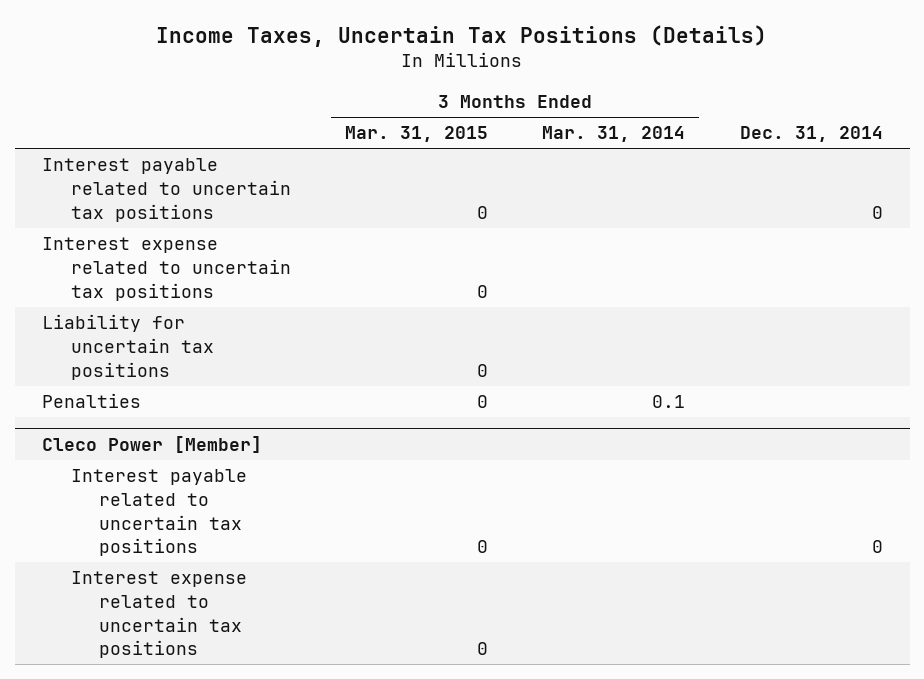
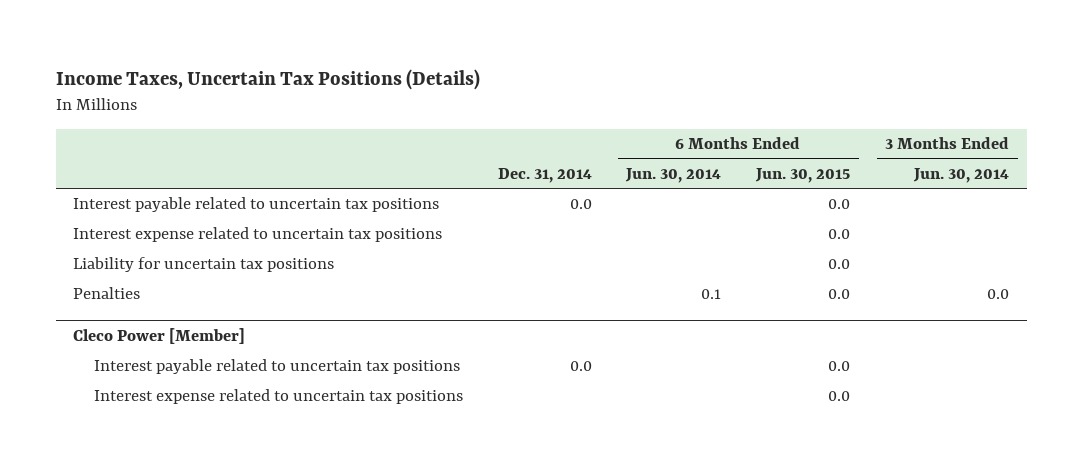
- | 3 Months Ended Mar. 31, 2015 | 3 Months Ended Mar. 31, 2014 | Dec. 31, 2014
+ | Dec. 31, 2014 | 6 Months Ended Jun. 30, 2014 | 6 Months Ended Jun. 30, 2015 | 3 Months Ended Jun. 30, 2014
- Interest payable related to uncertain tax positions | 0 | | 0
+ Interest payable related to uncertain tax positions | 0.0 | | 0.0 |
@ Cleco Power [Member]
- Interest payable related to uncertain tax positions | 0 | | 0
+ Interest payable related to uncertain tax positions | 0.0 | | 0.0 |

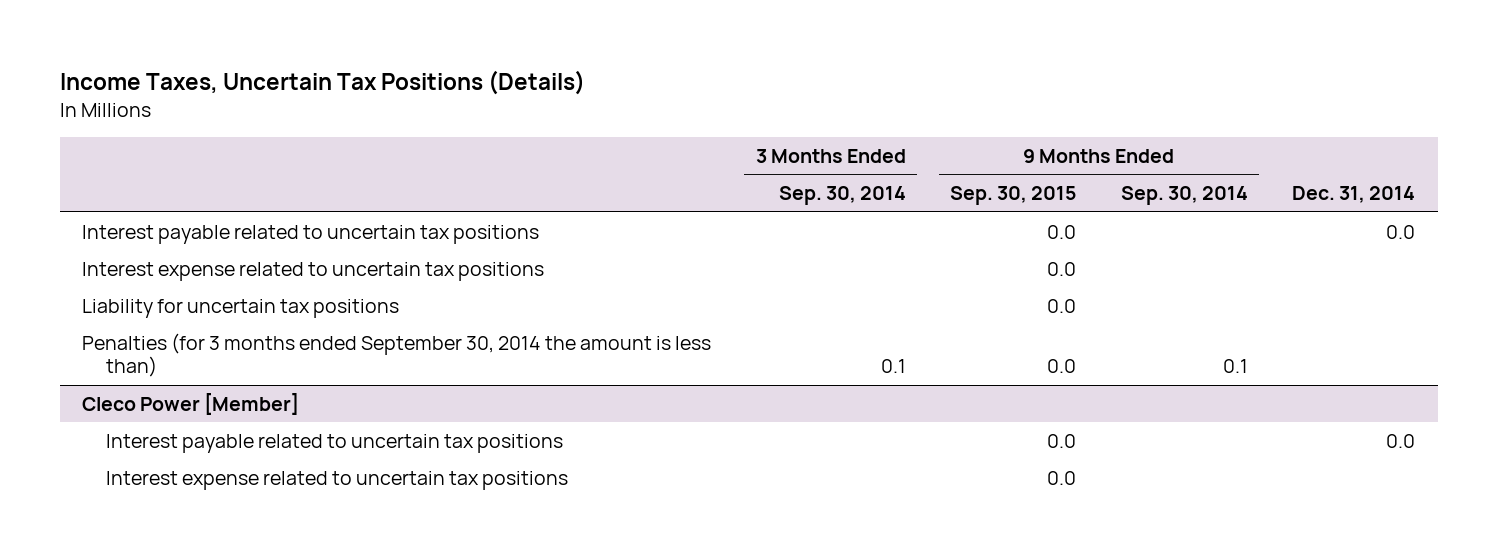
- | Dec. 31, 2014 | 6 Months Ended Jun. 30, 2014 | 6 Months Ended Jun. 30, 2015 | 3 Months Ended Jun. 30, 2014
+ | 3 Months Ended Sep. 30, 2014 | 9 Months Ended Sep. 30, 2015 | 9 Months Ended Sep. 30, 2014 | Dec. 31, 2014
- Penalties | | 0.1 | 0.0 | 0.0
+ Penalties (for 3 months ended September 30, 2014 the amount is less than) | 0.1 | 0.0 | 0.1 |

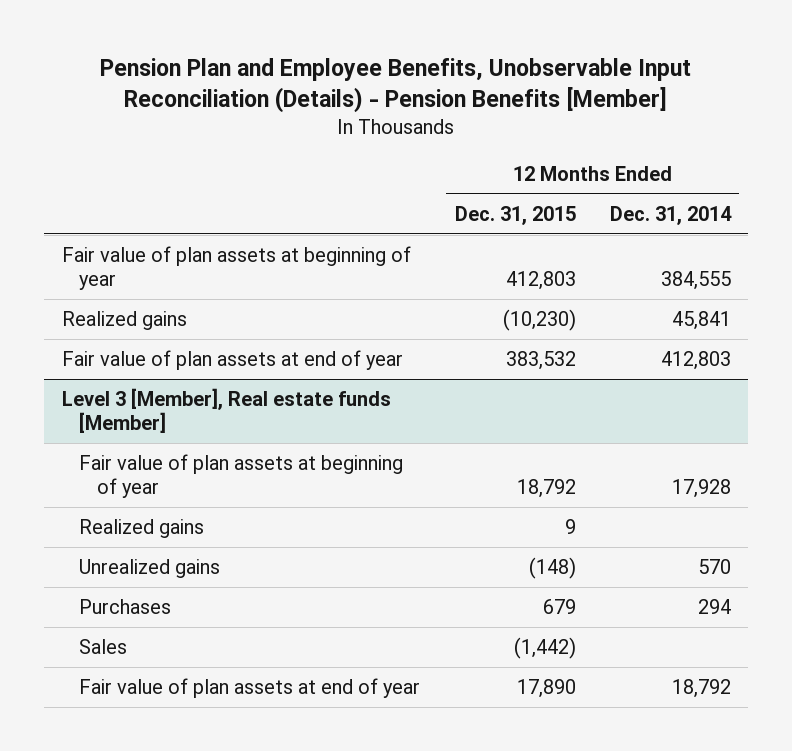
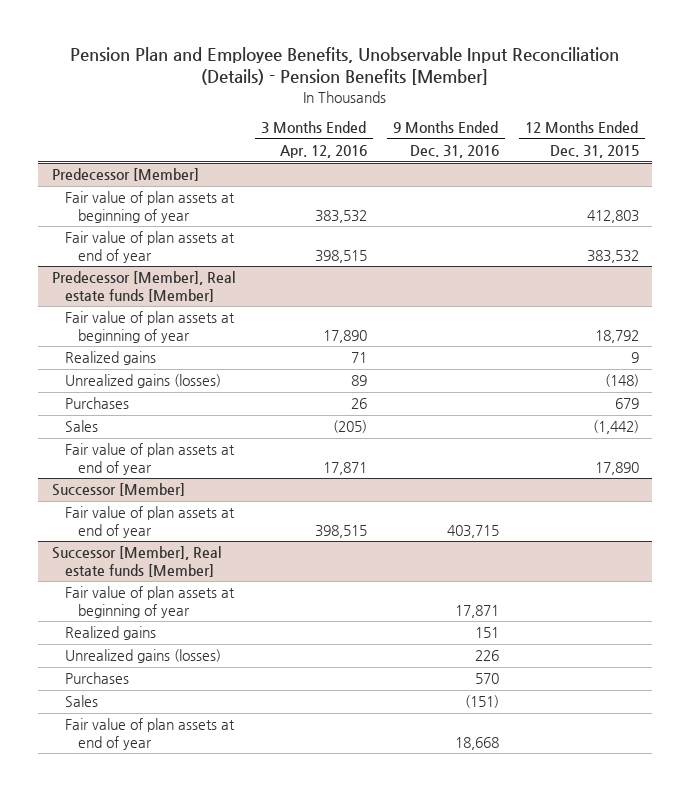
- | 12 Months Ended Dec. 31, 2015 | 12 Months Ended Dec. 31, 2014
+ | 3 Months Ended Apr. 12, 2016 | 9 Months Ended Dec. 31, 2016 | 12 Months Ended Dec. 31, 2015
+ Predecessor [Member]
- Realized gains | (10,230) | 45,841
- Level 3 [Member], Real estate funds [Member]
+ Predecessor [Member], Real estate funds [Member]
- Unrealized gains | (148) | 570
+ Unrealized gains (losses) | 89 | | (148)
+ Successor [Member]
+ Fair value of plan assets at end of year | 398,515 | 403,715 |
+ Successor [Member], Real estate funds [Member]
+ Fair value of plan assets at beginning of year | | 17,871 |
+ Realized gains | | 151 |
+ Unrealized gains (losses) | | 226 |
+ Purchases | | 570 |
+ Sales | | (151) |
+ Fair value of plan assets at end of year | | 18,668 |

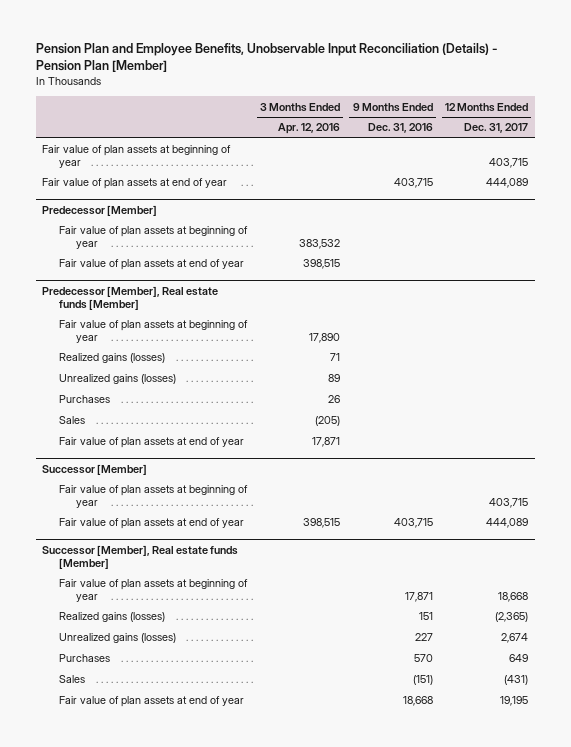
- Pension Plan and Employee Benefits, Unobservable Input Reconciliation (Details) - Pension Benefits [Member]
+ Pension Plan and Employee Benefits, Unobservable Input Reconciliation (Details) - Pension Plan [Member]
- | 3 Months Ended Apr. 12, 2016 | 9 Months Ended Dec. 31, 2016 | 12 Months Ended Dec. 31, 2015
+ | 3 Months Ended Apr. 12, 2016 | 9 Months Ended Dec. 31, 2016 | 12 Months Ended Dec. 31, 2017
+ Fair value of plan assets at beginning of year | | | 403,715
+ Fair value of plan assets at end of year | | 403,715 | 444,089
@ Predecessor [Member], Real estate funds [Member]
- Realized gains | 71 | | 9
+ Realized gains (losses) | 71 | |
@ Successor [Member]
+ Fair value of plan assets at beginning of year | | | 403,715
@ Successor [Member], Real estate funds [Member]
- Realized gains | | 151 |
- Unrealized gains (losses) | | 226 |
+ Realized gains (losses) | | 151 | (2,365)
+ Unrealized gains (losses) | | 227 | 2,674

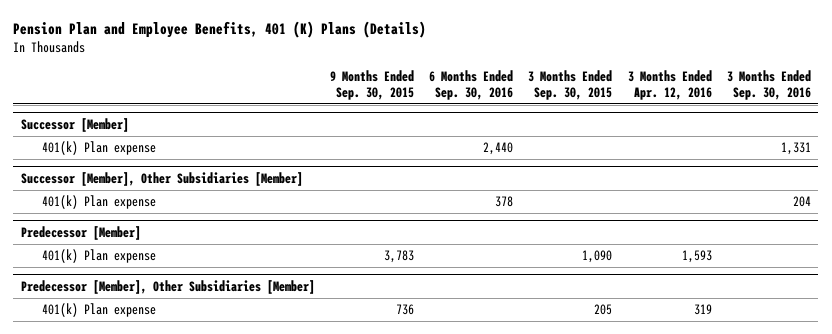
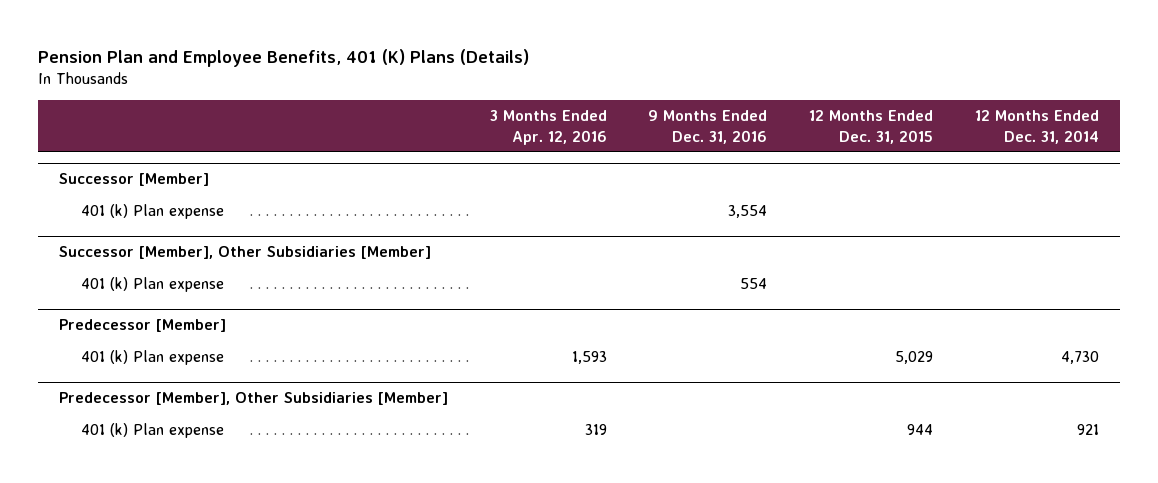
- | 9 Months Ended Sep. 30, 2015 | 6 Months Ended Sep. 30, 2016 | 3 Months Ended Sep. 30, 2015 | 3 Months Ended Apr. 12, 2016 | 3 Months Ended Sep. 30, 2016
+ | 3 Months Ended Apr. 12, 2016 | 9 Months Ended Dec. 31, 2016 | 12 Months Ended Dec. 31, 2015 | 12 Months Ended Dec. 31, 2014
@ Successor [Member]
- 401(k) Plan expense | | 2,440 | | | 1,331
+ 401 (k) Plan expense | | 3,554 | |
@ Successor [Member], Other Subsidiaries [Member]
- 401(k) Plan expense | | 378 | | | 204
+ 401 (k) Plan expense | | 554 | |
@ Predecessor [Member]
- 401(k) Plan expense | 3,783 | | 1,090 | 1,593 |
+ 401 (k) Plan expense | 1,593 | | 5,029 | 4,730
@ Predecessor [Member], Other Subsidiaries [Member]
- 401(k) Plan expense | 736 | | 205 | 319 |
+ 401 (k) Plan expense | 319 | | 944 | 921

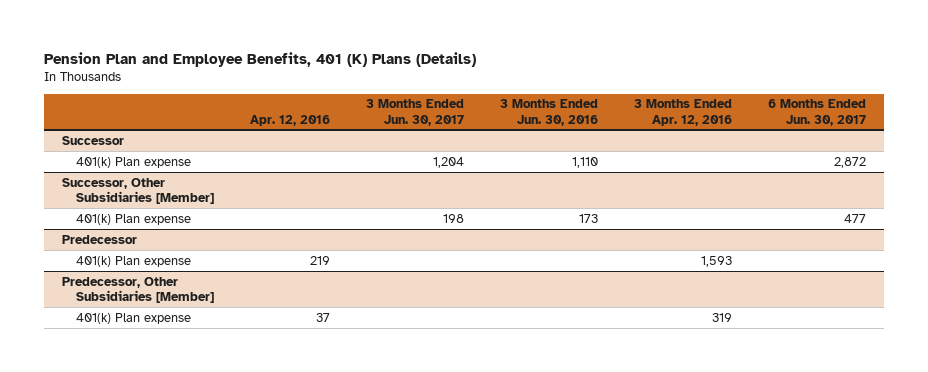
- | 3 Months Ended Apr. 12, 2016 | 9 Months Ended Dec. 31, 2016 | 12 Months Ended Dec. 31, 2015 | 12 Months Ended Dec. 31, 2014
+ | Apr. 12, 2016 | 3 Months Ended Jun. 30, 2017 | 3 Months Ended Jun. 30, 2016 | 3 Months Ended Apr. 12, 2016 | 6 Months Ended Jun. 30, 2017
- Successor [Member]
- 401 (k) Plan expense | | 3,554 | |
- Successor [Member], Other Subsidiaries [Member]
- 401 (k) Plan expense | | 554 | |
- Predecessor [Member]
- 401 (k) Plan expense | 1,593 | | 5,029 | 4,730
- Predecessor [Member], Other Subsidiaries [Member]
- 401 (k) Plan expense | 319 | | 944 | 921
+ Successor
+ 401(k) Plan expense | | 1,204 | 1,110 | | 2,872
+ Successor, Other Subsidiaries [Member]
+ 401(k) Plan expense | | 198 | 173 | | 477
+ Predecessor
+ 401(k) Plan expense | 219 | | | 1,593 |
+ Predecessor, Other Subsidiaries [Member]
+ 401(k) Plan expense | 37 | | | 319 |

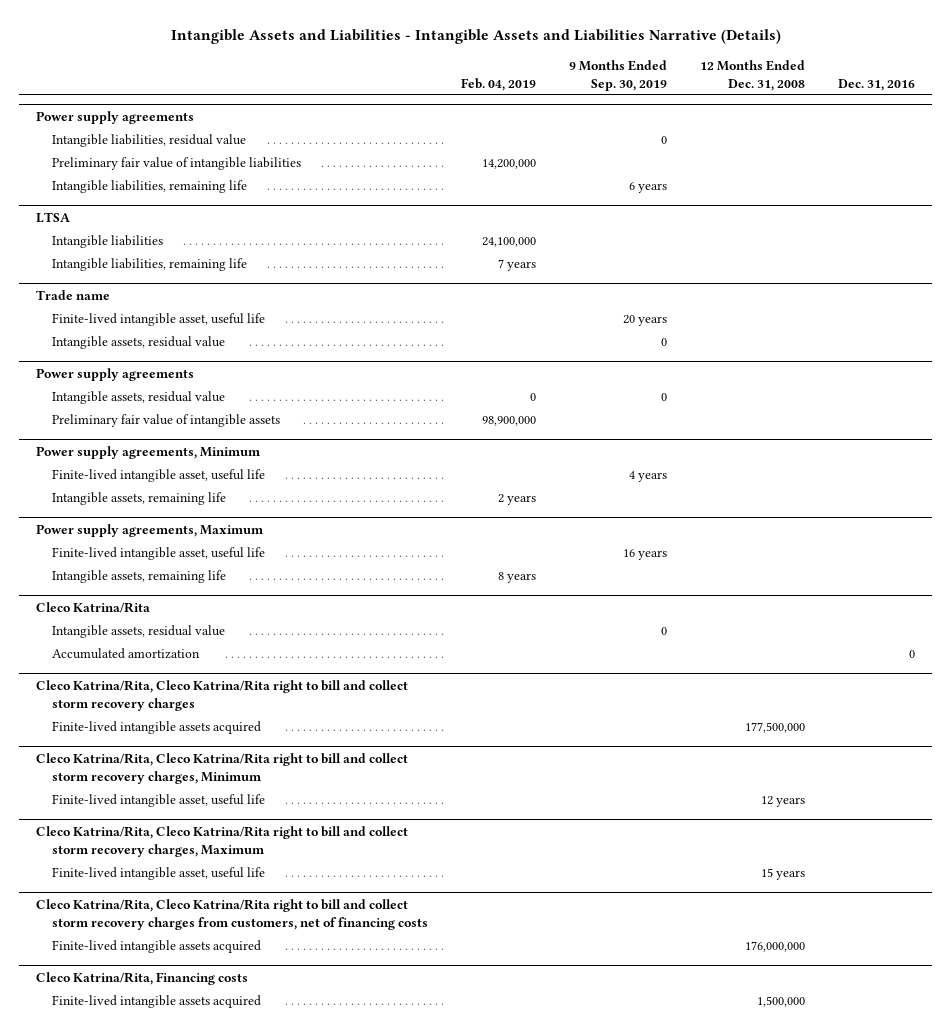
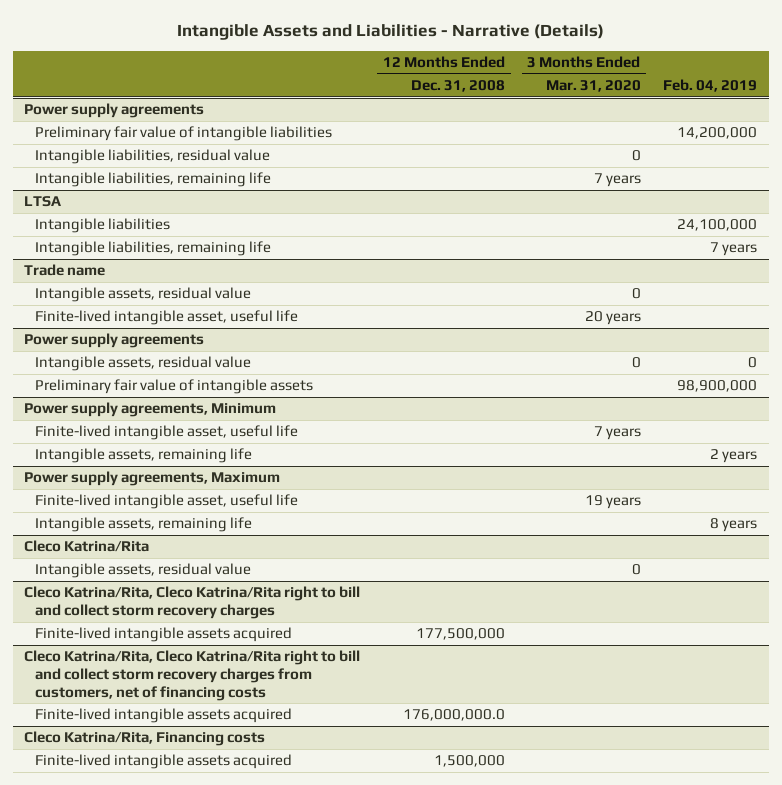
- Intangible Assets and Liabilities - Intangible Assets and Liabilities Narrative (Details)
+ Intangible Assets and Liabilities - Narrative (Details)
- | Feb. 04, 2019 | 9 Months Ended Sep. 30, 2019 | 12 Months Ended Dec. 31, 2008 | Dec. 31, 2016
+ | 12 Months Ended Dec. 31, 2008 | 3 Months Ended Mar. 31, 2020 | Feb. 04, 2019
@ Power supply agreements
moved down: Intangible liabilities, residual value | | 0 |
@ Trade name
moved down: Finite-lived intangible asset, useful life | | 20 years |
@ Cleco Katrina/Rita
- Accumulated amortization | | | | 0
- Cleco Katrina/Rita, Cleco Katrina/Rita right to bill and collect storm recovery charges, Minimum
- Finite-lived intangible asset, useful life | | | 12 years |
- Cleco Katrina/Rita, Cleco Katrina/Rita right to bill and collect storm recovery charges, Maximum
- Finite-lived intangible asset, useful life | | | 15 years |
@ Cleco Katrina/Rita, Cleco Katrina/Rita right to bill and collect storm recovery charges from customers, net of financing costs
- Finite-lived intangible assets acquired | | | 176,000,000 |
+ Finite-lived intangible assets acquired | 176,000,000.0 | |

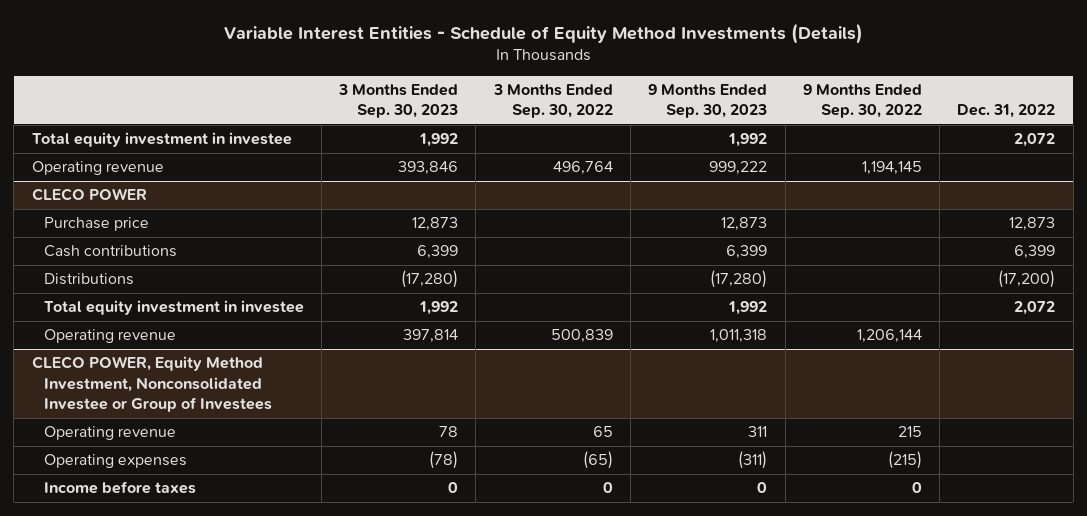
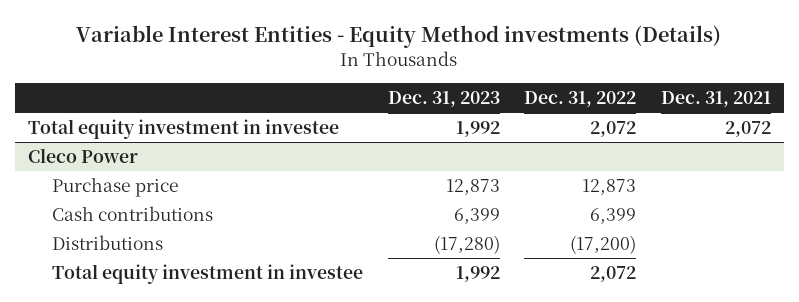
- Variable Interest Entities - Schedule of Equity Method Investments (Details)
+ Variable Interest Entities - Equity Method investments (Details)
- | 3 Months Ended Sep. 30, 2023 | 3 Months Ended Sep. 30, 2022 | 9 Months Ended Sep. 30, 2023 | 9 Months Ended Sep. 30, 2022 | Dec. 31, 2022
+ | Dec. 31, 2023 | Dec. 31, 2022 | Dec. 31, 2021
- Operating revenue | 393,846 | 496,764 | 999,222 | 1,194,145 |
- CLECO POWER
+ Cleco Power
- Operating revenue | 397,814 | 500,839 | 1,011,318 | 1,206,144 |
- CLECO POWER, Equity Method Investment, Nonconsolidated Investee or Group of Investees
- Operating revenue | 78 | 65 | 311 | 215 |
- Operating expenses | (78) | (65) | (311) | (215) |
- Income before taxes | 0 | 0 | 0 | 0 |

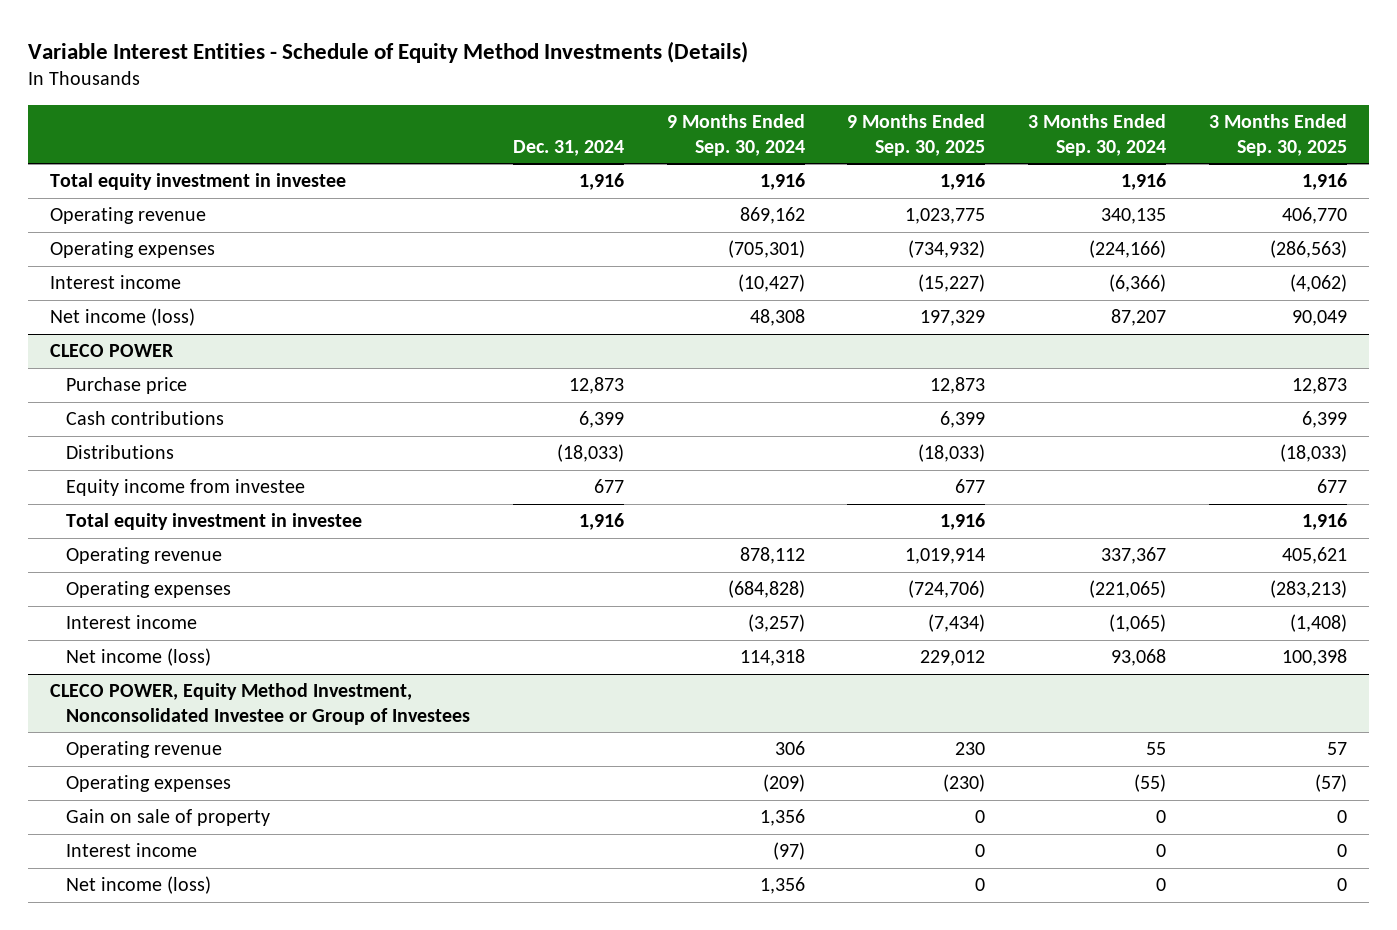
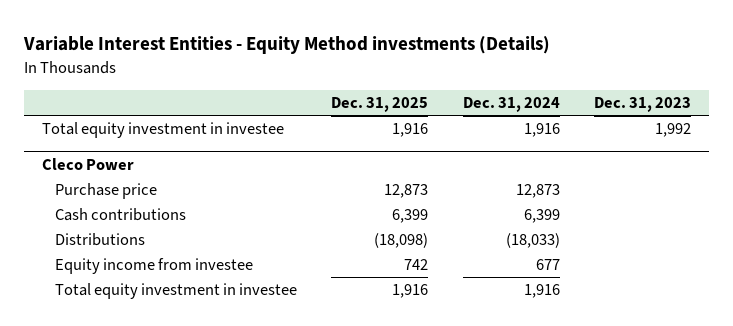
- Variable Interest Entities - Schedule of Equity Method Investments (Details)
+ Variable Interest Entities - Equity Method investments (Details)
- | Dec. 31, 2024 | 9 Months Ended Sep. 30, 2024 | 9 Months Ended Sep. 30, 2025 | 3 Months Ended Sep. 30, 2024 | 3 Months Ended Sep. 30, 2025
+ | Dec. 31, 2025 | Dec. 31, 2024 | Dec. 31, 2023
- Operating revenue | | 869,162 | 1,023,775 | 340,135 | 406,770
- Operating expenses | | (705,301) | (734,932) | (224,166) | (286,563)
- Interest income | | (10,427) | (15,227) | (6,366) | (4,062)
- Net income (loss) | | 48,308 | 197,329 | 87,207 | 90,049
- CLECO POWER
+ Cleco Power
- Operating revenue | | 878,112 | 1,019,914 | 337,367 | 405,621
- Operating expenses | | (684,828) | (724,706) | (221,065) | (283,213)
- Interest income | | (3,257) | (7,434) | (1,065) | (1,408)
- Net income (loss) | | 114,318 | 229,012 | 93,068 | 100,398
- CLECO POWER, Equity Method Investment, Nonconsolidated Investee or Group of Investees
- Operating revenue | | 306 | 230 | 55 | 57
- Operating expenses | | (209) | (230) | (55) | (57)
- Gain on sale of property | | 1,356 | 0 | 0 | 0
- Interest income | | (97) | 0 | 0 | 0
- Net income (loss) | | 1,356 | 0 | 0 | 0

